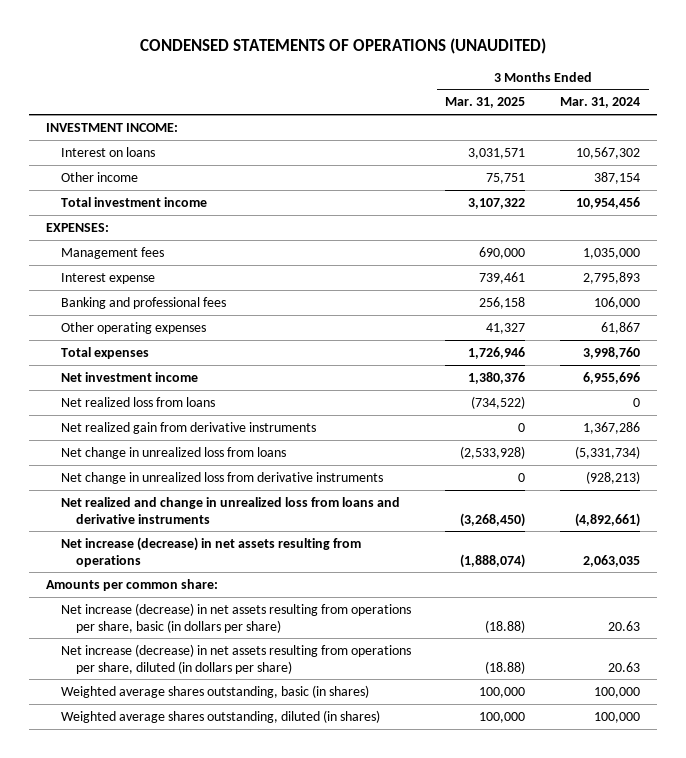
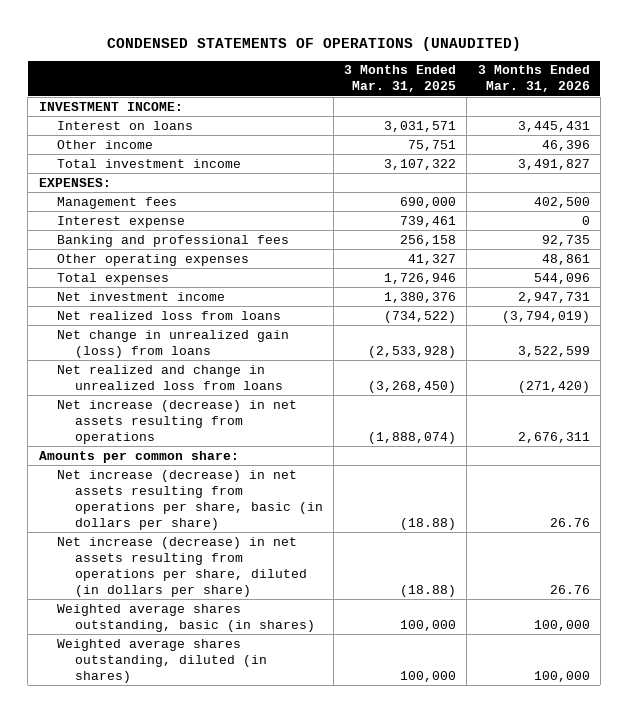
- | 3 Months Ended Mar. 31, 2025 | 3 Months Ended Mar. 31, 2024
+ | 3 Months Ended Mar. 31, 2025 | 3 Months Ended Mar. 31, 2026
- Net realized gain from derivative instruments | 0 | 1,367,286
- Net change in unrealized loss from loans | (2,533,928) | (5,331,734)
- Net change in unrealized loss from derivative instruments | 0 | (928,213)
- Net realized and change in unrealized loss from loans and derivative instruments | (3,268,450) | (4,892,661)
+ Net change in unrealized gain (loss) from loans | (2,533,928) | 3,522,599
+ Net realized and change in unrealized loss from loans | (3,268,450) | (271,420)

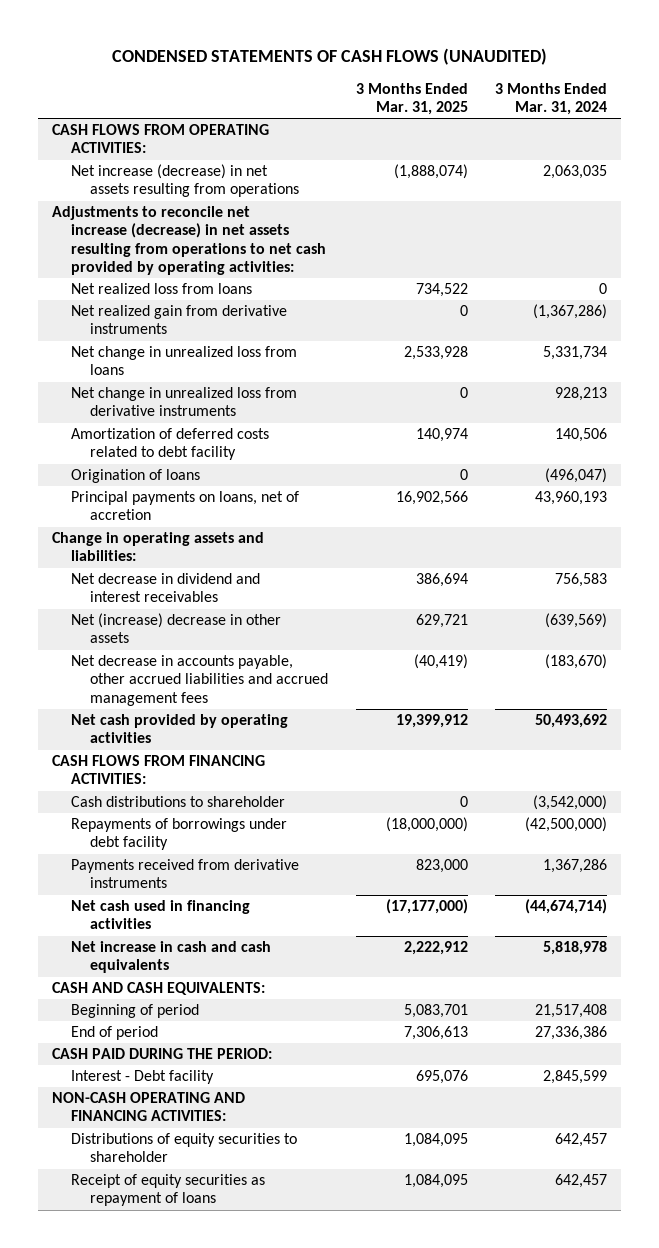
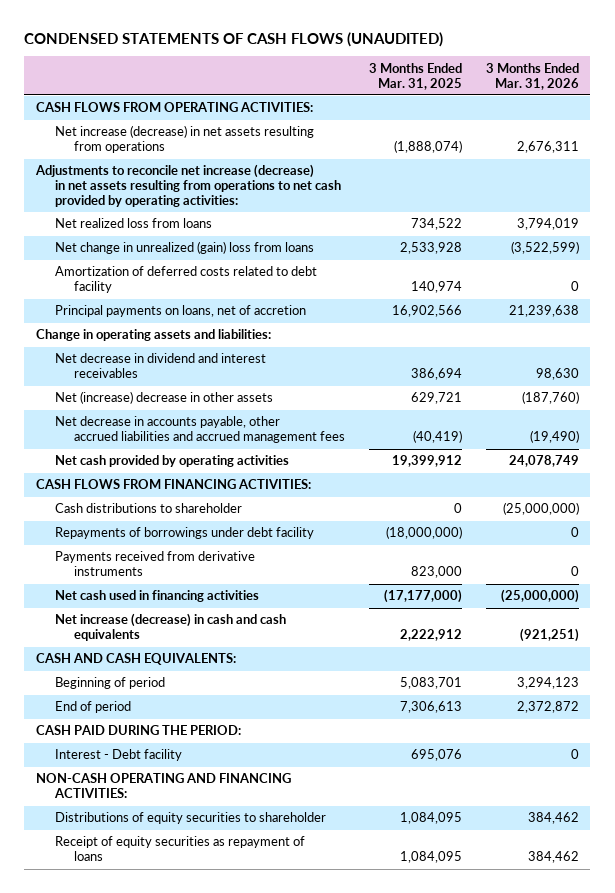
- | 3 Months Ended Mar. 31, 2025 | 3 Months Ended Mar. 31, 2024
+ | 3 Months Ended Mar. 31, 2025 | 3 Months Ended Mar. 31, 2026
- Net realized gain from derivative instruments | 0 | (1,367,286)
- Net change in unrealized loss from loans | 2,533,928 | 5,331,734
- Net change in unrealized loss from derivative instruments | 0 | 928,213
+ Net change in unrealized (gain) loss from loans | 2,533,928 | (3,522,599)
- Origination of loans | 0 | (496,047)
- Net increase in cash and cash equivalents | 2,222,912 | 5,818,978
+ Net increase (decrease) in cash and cash equivalents | 2,222,912 | (921,251)

